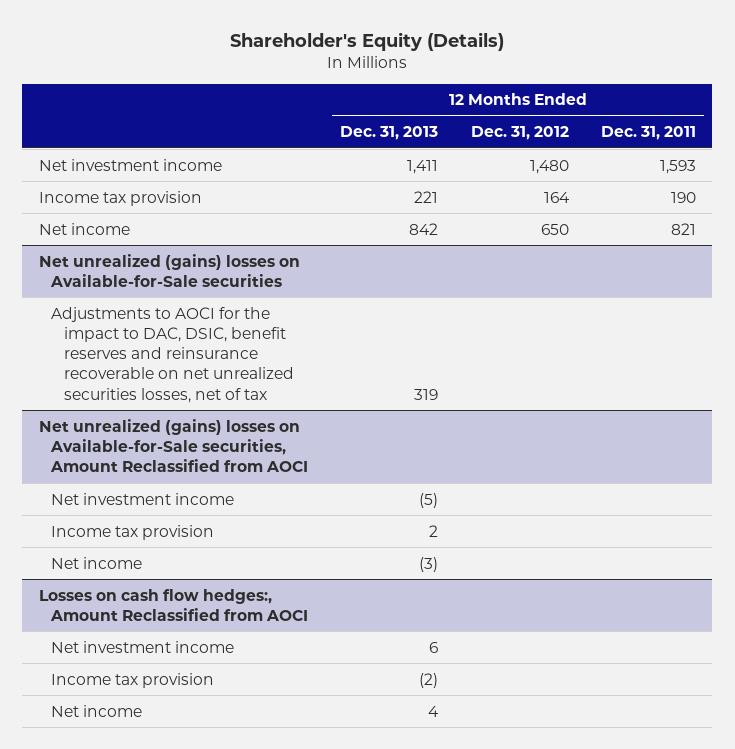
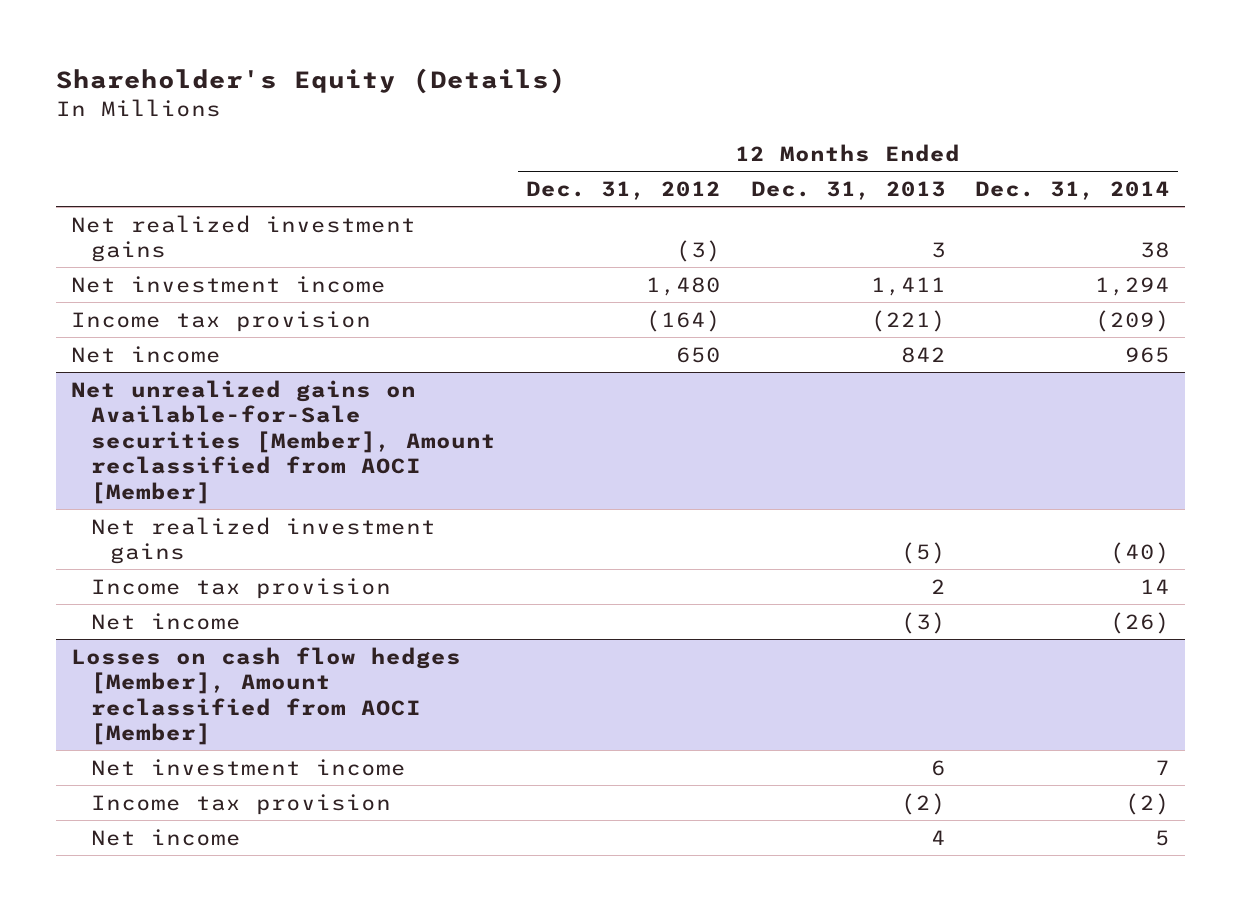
- | 12 Months Ended Dec. 31, 2013 | 12 Months Ended Dec. 31, 2012 | 12 Months Ended Dec. 31, 2011
+ | 12 Months Ended Dec. 31, 2012 | 12 Months Ended Dec. 31, 2013 | 12 Months Ended Dec. 31, 2014
+ Net realized investment gains | (3) | 3 | 38
- Income tax provision | 221 | 164 | 190
+ Income tax provision | (164) | (221) | (209)
- Net unrealized (gains) losses on Available-for-Sale securities
- Adjustments to AOCI for the impact to DAC, DSIC, benefit reserves and reinsurance recoverable on net unrealized securities losses, net of tax | 319 | |
- Net unrealized (gains) losses on Available-for-Sale securities, Amount Reclassified from AOCI
- Net investment income | (5) | |
+ Net unrealized gains on Available-for-Sale securities [Member], Amount reclassified from AOCI [Member]
+ Net realized investment gains | | (5) | (40)
- Losses on cash flow hedges:, Amount Reclassified from AOCI
+ Losses on cash flow hedges [Member], Amount reclassified from AOCI [Member]

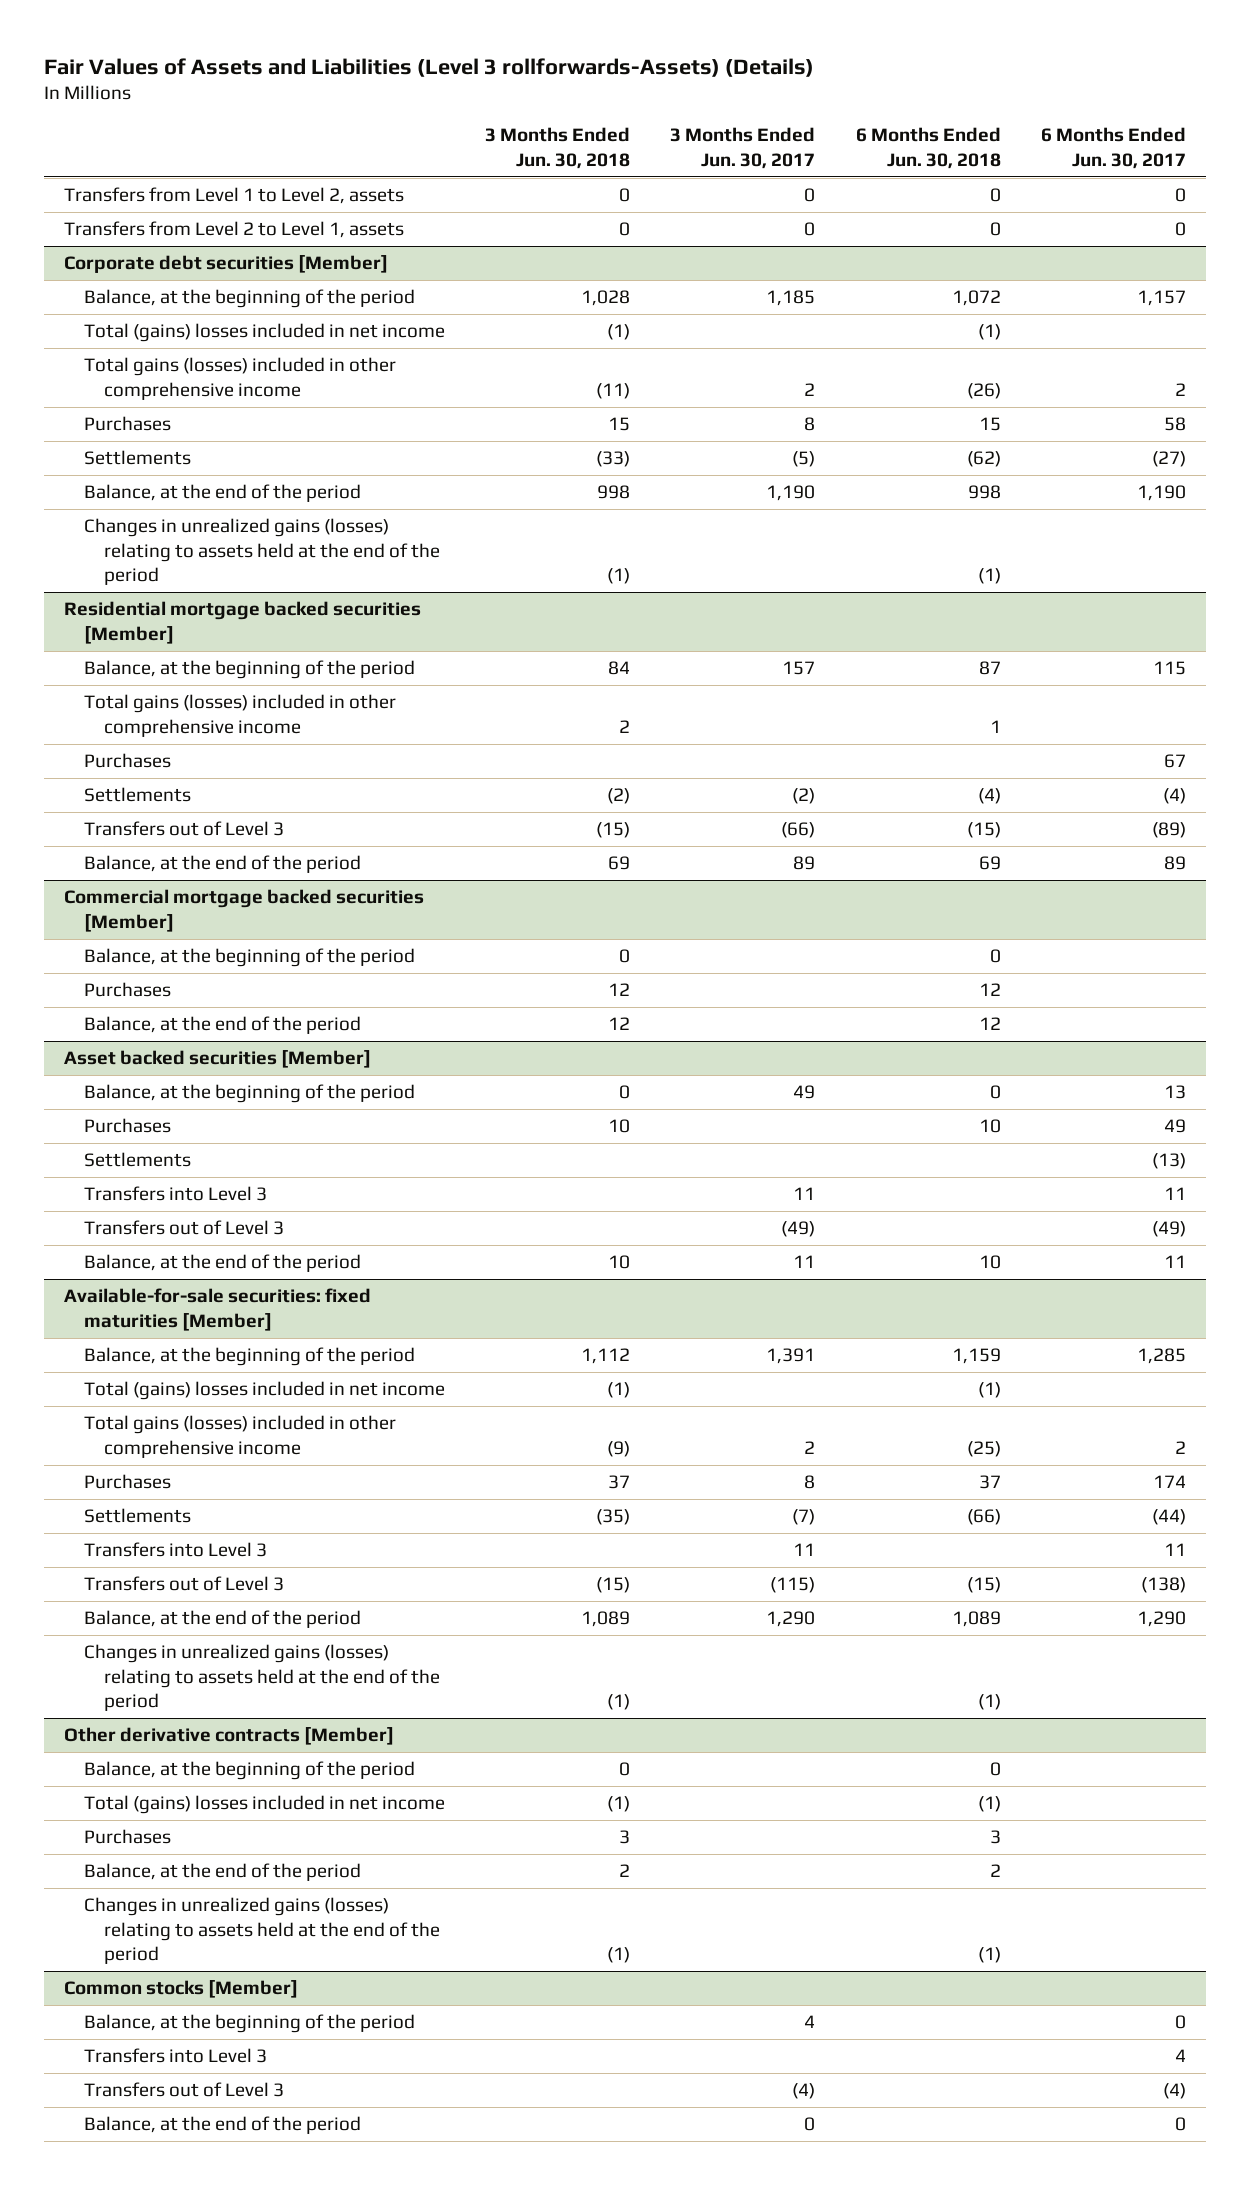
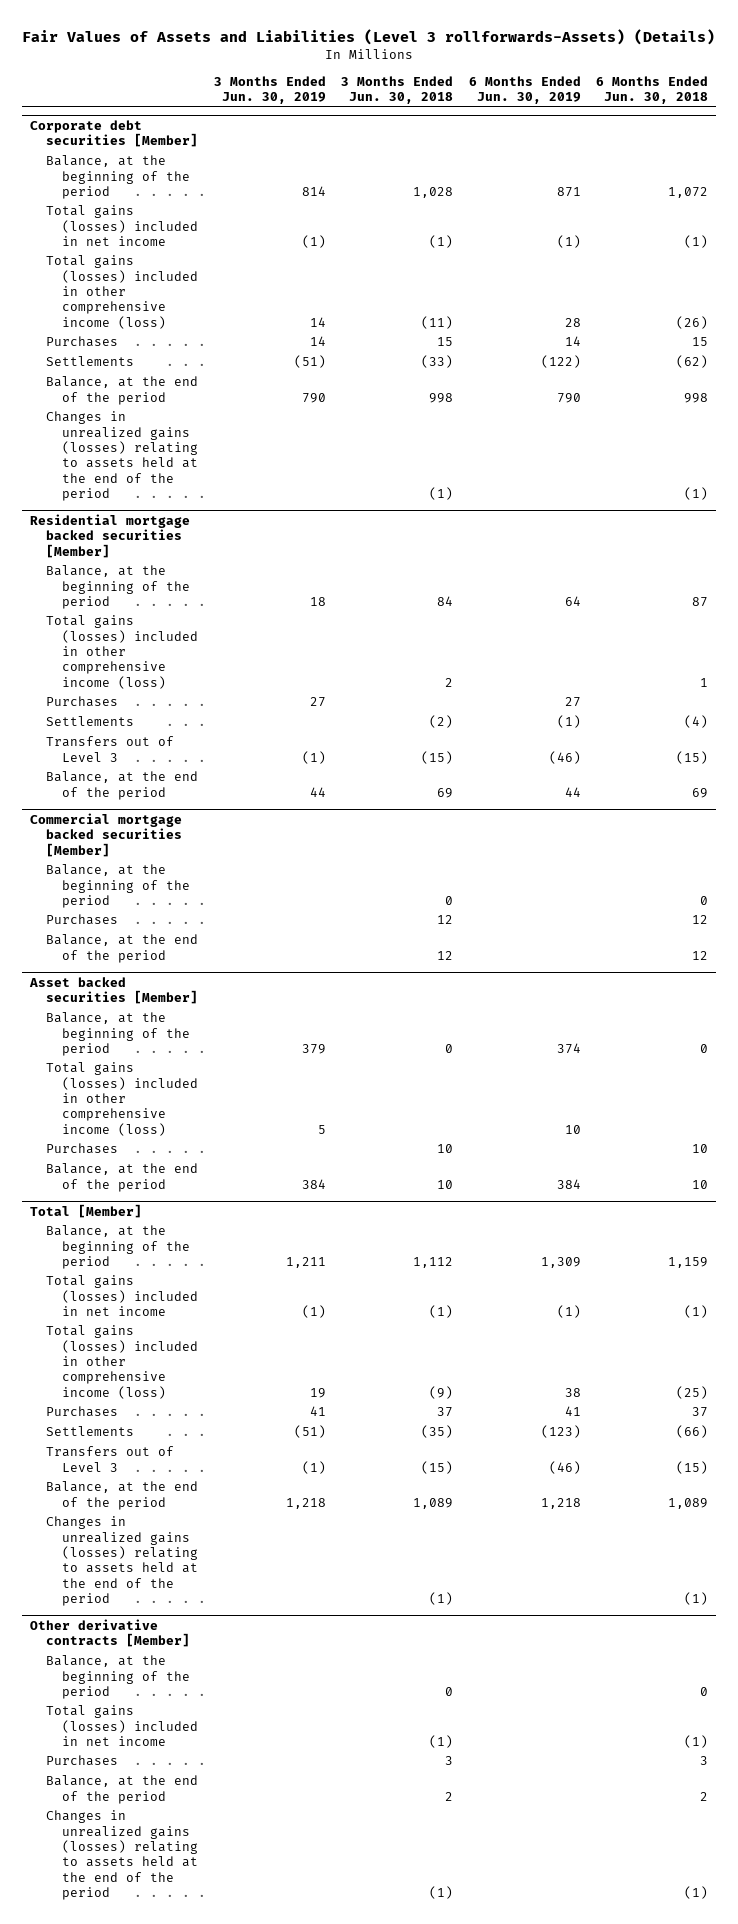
- | 3 Months Ended Jun. 30, 2018 | 3 Months Ended Jun. 30, 2017 | 6 Months Ended Jun. 30, 2018 | 6 Months Ended Jun. 30, 2017
+ | 3 Months Ended Jun. 30, 2019 | 3 Months Ended Jun. 30, 2018 | 6 Months Ended Jun. 30, 2019 | 6 Months Ended Jun. 30, 2018
- Transfers from Level 1 to Level 2, assets | 0 | 0 | 0 | 0
- Transfers from Level 2 to Level 1, assets | 0 | 0 | 0 | 0
@ Corporate debt securities [Member]
- Total (gains) losses included in net income | (1) | | (1) |
- Total gains (losses) included in other comprehensive income | (11) | 2 | (26) | 2
+ Total gains (losses) included in net income | (1) | (1) | (1) | (1)
+ Total gains (losses) included in other comprehensive income (loss) | 14 | (11) | 28 | (26)
@ Residential mortgage backed securities [Member]
- Total gains (losses) included in other comprehensive income | 2 | | 1 |
+ Total gains (losses) included in other comprehensive income (loss) | | 2 | | 1
@ Asset backed securities [Member]
+ Total gains (losses) included in other comprehensive income (loss) | 5 | | 10 |
- Settlements | | | | (13)
- Transfers into Level 3 | | 11 | | 11
- Transfers out of Level 3 | | (49) | | (49)
- Available-for-sale securities: fixed maturities [Member]
+ Total [Member]
- Total (gains) losses included in net income | (1) | | (1) |
- Total gains (losses) included in other comprehensive income | (9) | 2 | (25) | 2
+ Total gains (losses) included in net income | (1) | (1) | (1) | (1)
+ Total gains (losses) included in other comprehensive income (loss) | 19 | (9) | 38 | (25)
- Transfers into Level 3 | | 11 | | 11
@ Other derivative contracts [Member]
- Total (gains) losses included in net income | (1) | | (1) |
+ Total gains (losses) included in net income | | (1) | | (1)
- Common stocks [Member]
- Balance, at the beginning of the period | | 4 | | 0
- Transfers into Level 3 | | | | 4
- Transfers out of Level 3 | | (4) | | (4)
- Balance, at the end of the period | | 0 | | 0

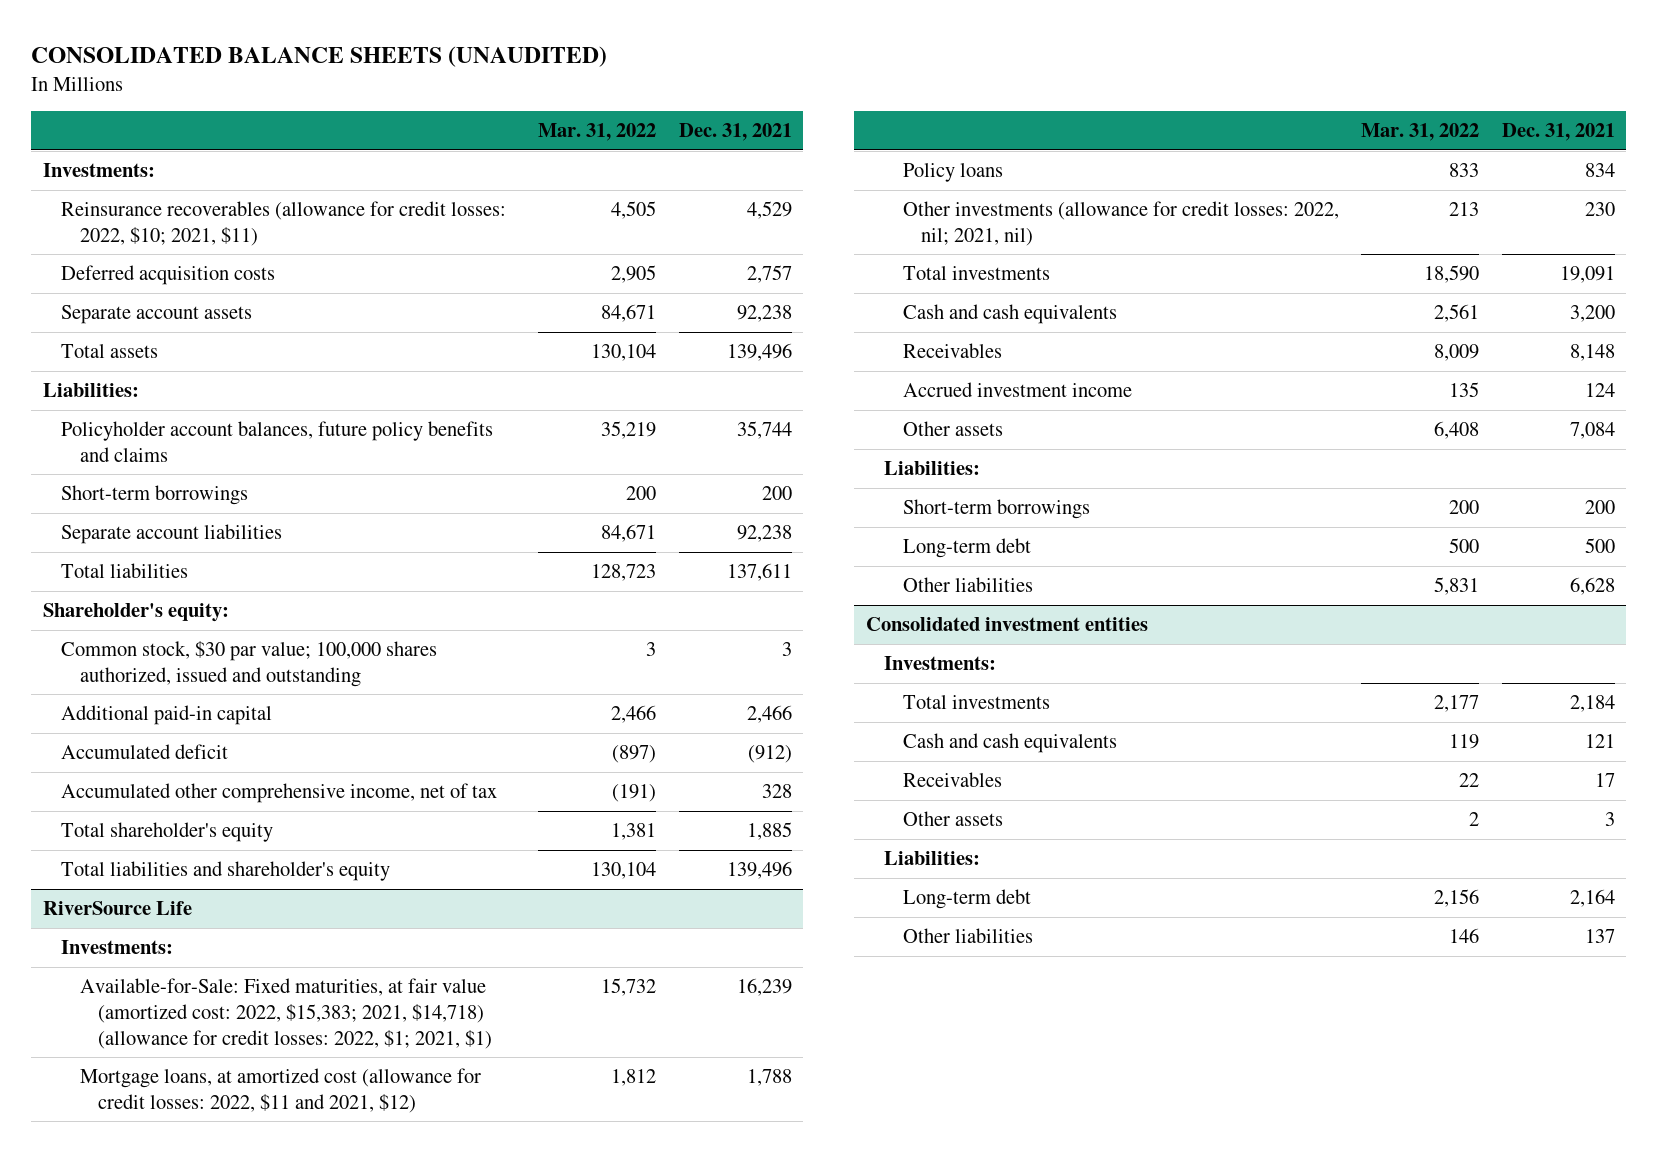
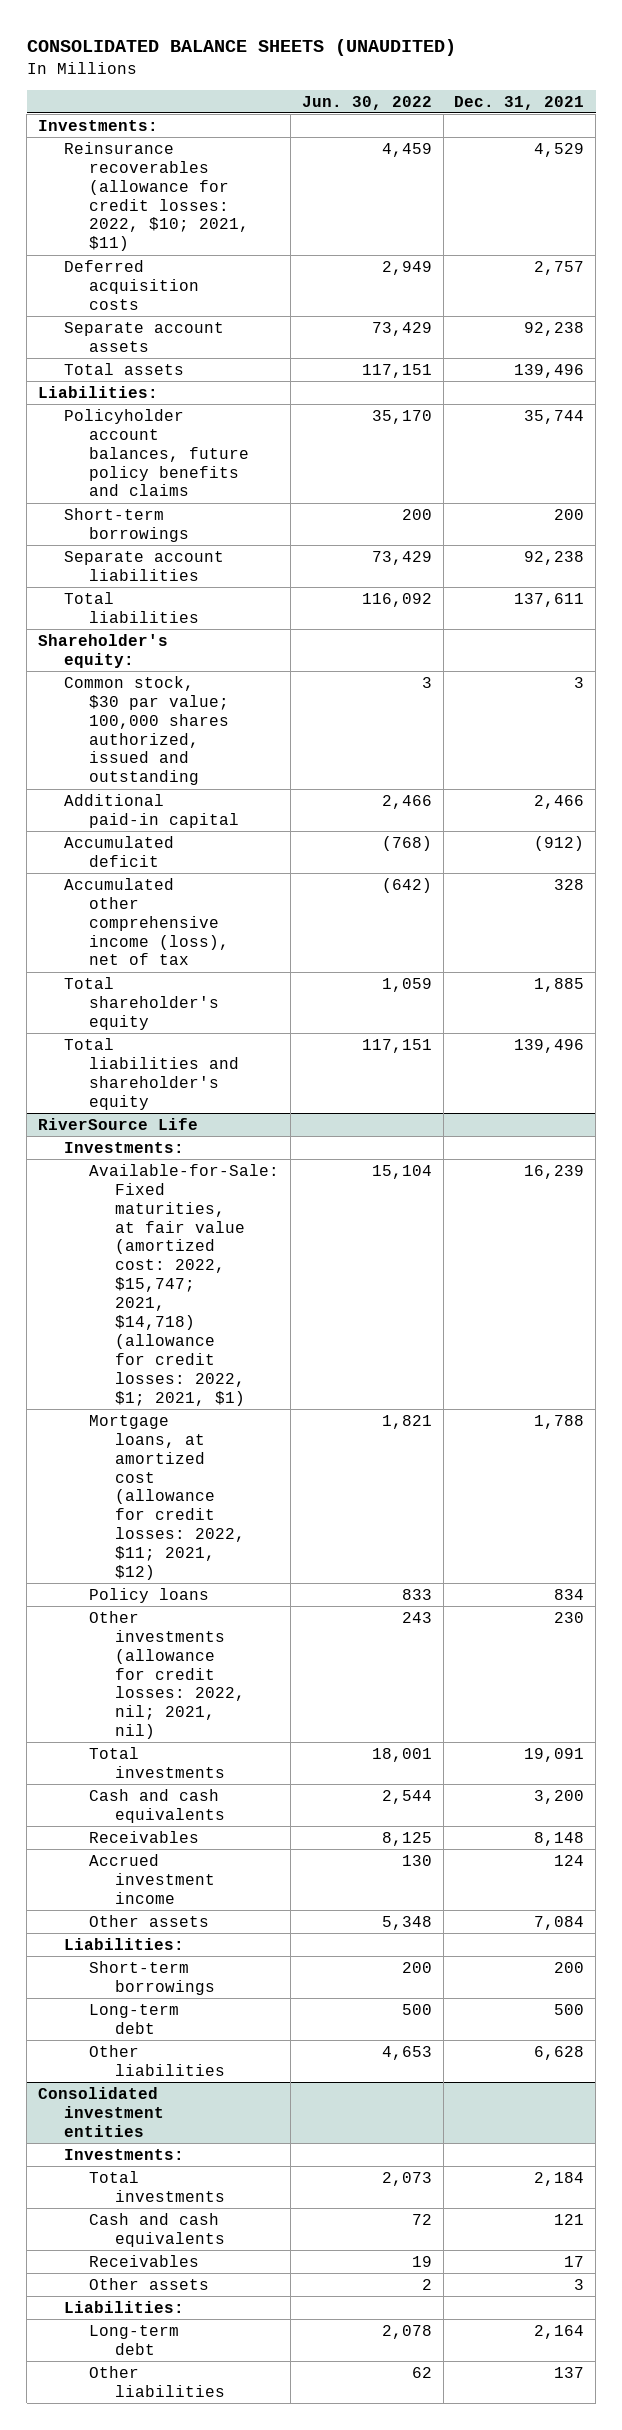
- | Mar. 31, 2022 | Dec. 31, 2021
+ | Jun. 30, 2022 | Dec. 31, 2021
- Accumulated other comprehensive income, net of tax | (191) | 328
+ Accumulated other comprehensive income (loss), net of tax | (642) | 328
@ RiverSource Life
- Available-for-Sale: Fixed maturities, at fair value (amortized cost: 2022, $15,383; 2021, $14,718) (allowance for credit losses: 2022, $1; 2021, $1) | 15,732 | 16,239
- Mortgage loans, at amortized cost (allowance for credit losses: 2022, $11 and 2021, $12) | 1,812 | 1,788
+ Available-for-Sale: Fixed maturities, at fair value (amortized cost: 2022, $15,747; 2021, $14,718) (allowance for credit losses: 2022, $1; 2021, $1) | 15,104 | 16,239
+ Mortgage loans, at amortized cost (allowance for credit losses: 2022, $11; 2021, $12) | 1,821 | 1,788

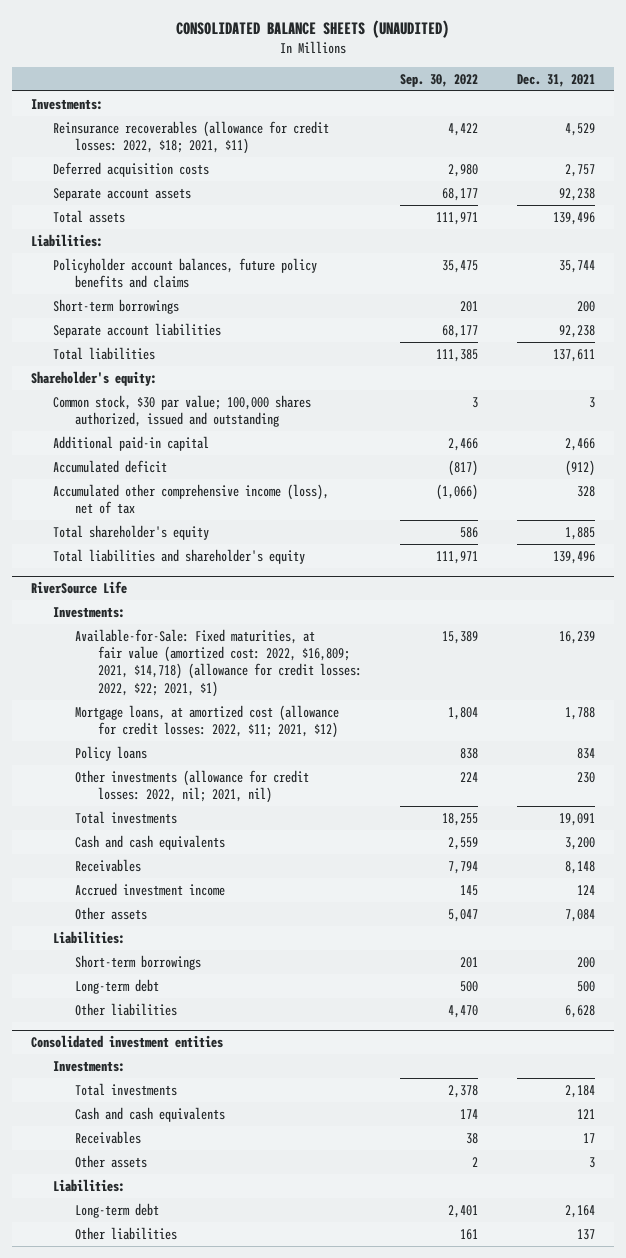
- | Jun. 30, 2022 | Dec. 31, 2021
+ | Sep. 30, 2022 | Dec. 31, 2021
- Reinsurance recoverables (allowance for credit losses: 2022, $10; 2021, $11) | 4,459 | 4,529
+ Reinsurance recoverables (allowance for credit losses: 2022, $18; 2021, $11) | 4,422 | 4,529
@ RiverSource Life
- Available-for-Sale: Fixed maturities, at fair value (amortized cost: 2022, $15,747; 2021, $14,718) (allowance for credit losses: 2022, $1; 2021, $1) | 15,104 | 16,239
+ Available-for-Sale: Fixed maturities, at fair value (amortized cost: 2022, $16,809; 2021, $14,718) (allowance for credit losses: 2022, $22; 2021, $1) | 15,389 | 16,239

